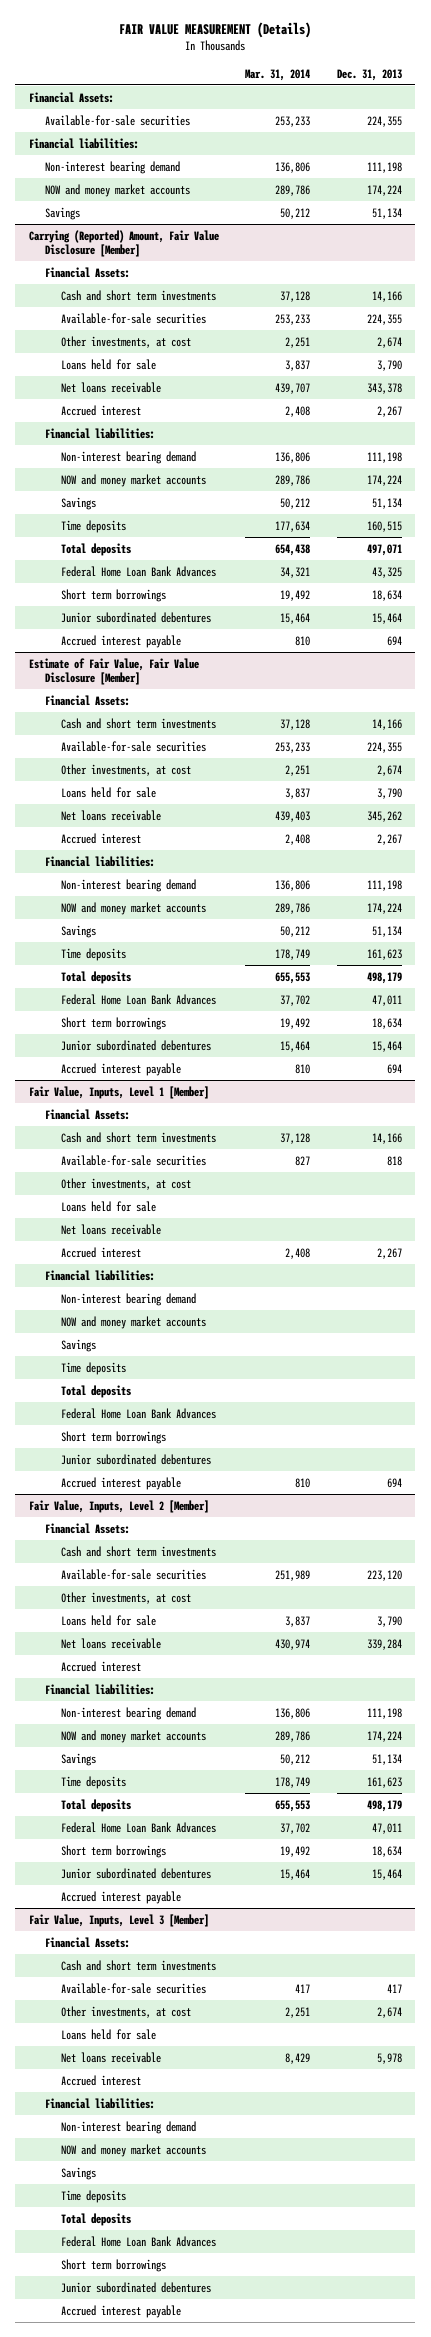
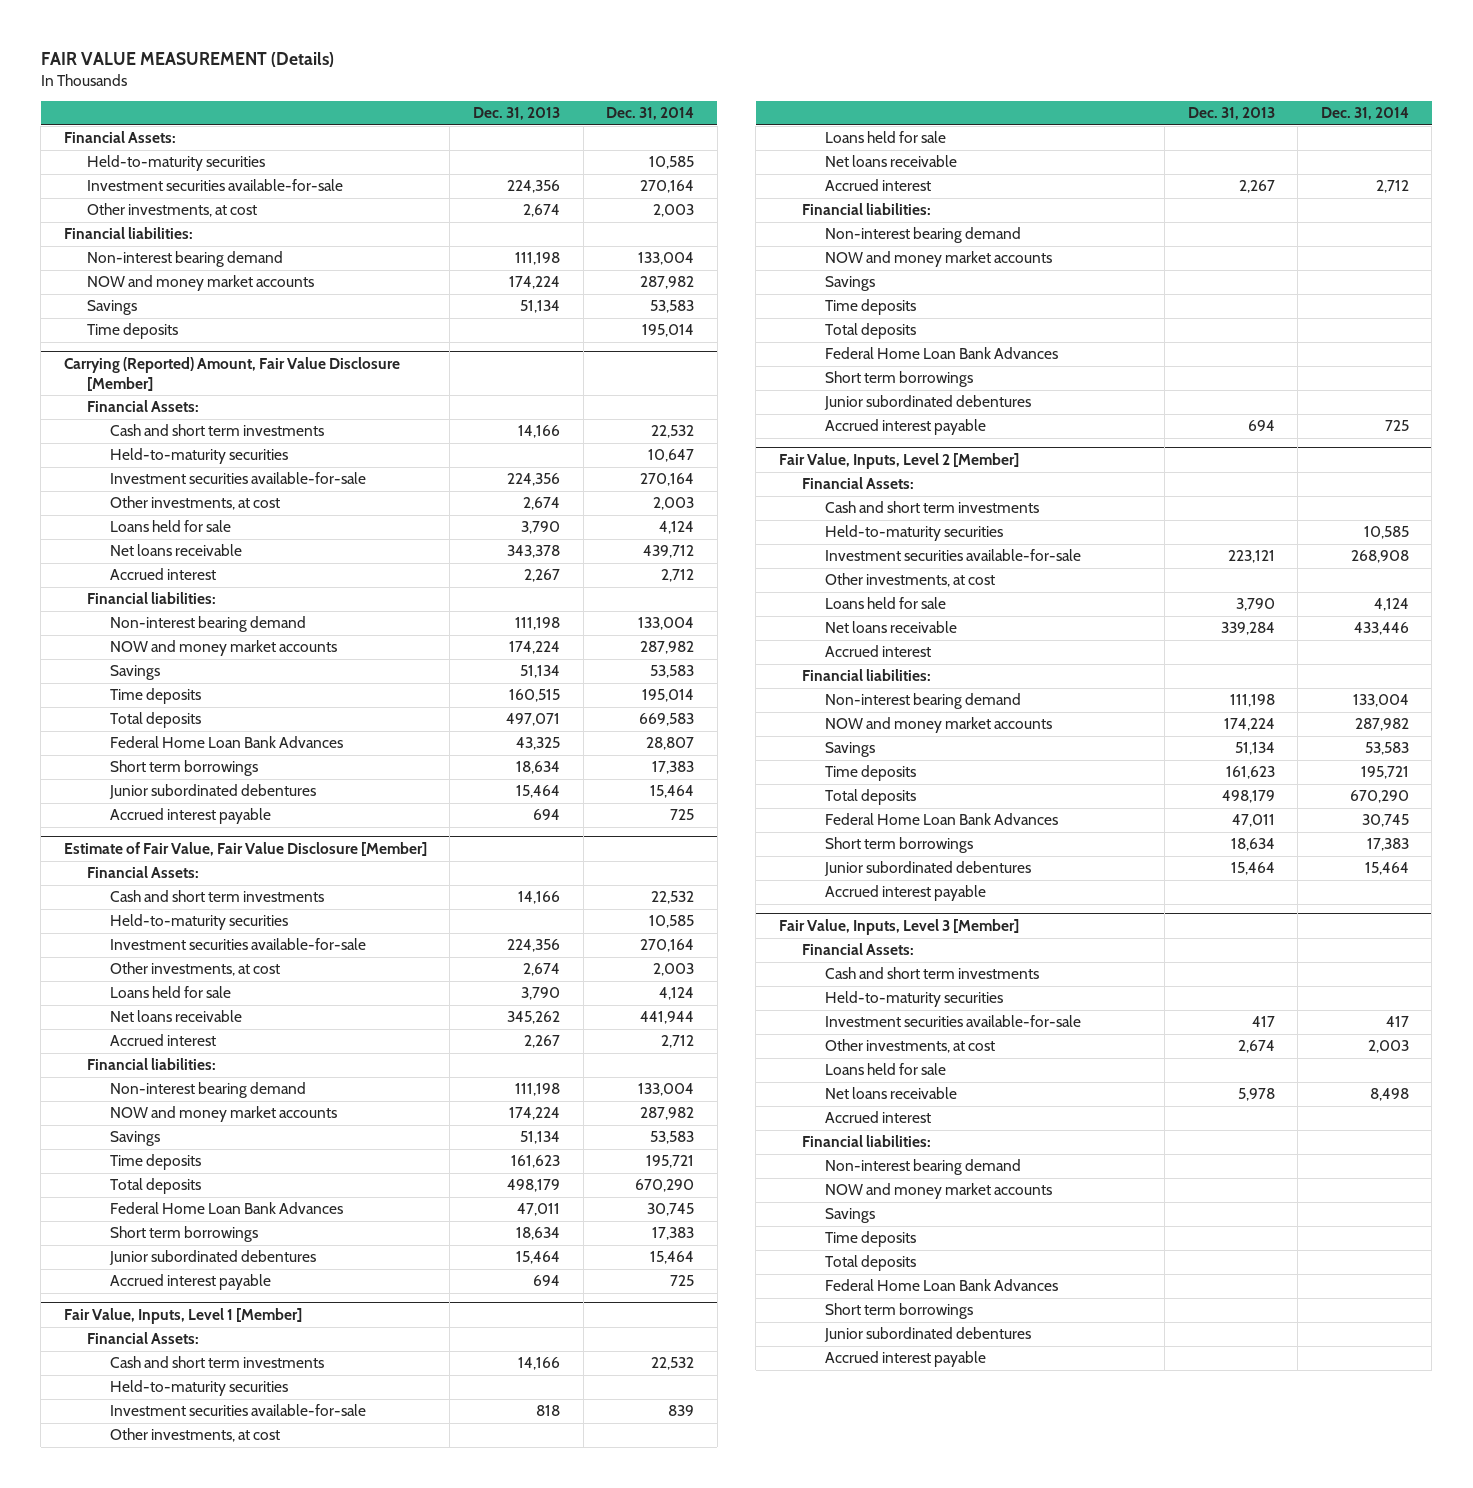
- | Mar. 31, 2014 | Dec. 31, 2013
+ | Dec. 31, 2013 | Dec. 31, 2014
- Available-for-sale securities | 253,233 | 224,355
+ Held-to-maturity securities | | 10,585
+ Investment securities available-for-sale | 224,356 | 270,164
+ Other investments, at cost | 2,674 | 2,003
+ Time deposits | | 195,014
@ Carrying (Reported) Amount, Fair Value Disclosure [Member]
- Available-for-sale securities | 253,233 | 224,355
+ Held-to-maturity securities | | 10,647
+ Investment securities available-for-sale | 224,356 | 270,164
@ Estimate of Fair Value, Fair Value Disclosure [Member]
- Available-for-sale securities | 253,233 | 224,355
+ Held-to-maturity securities | | 10,585
+ Investment securities available-for-sale | 224,356 | 270,164
@ Fair Value, Inputs, Level 1 [Member]
- Available-for-sale securities | 827 | 818
+ Held-to-maturity securities
+ Investment securities available-for-sale | 818 | 839
@ Fair Value, Inputs, Level 2 [Member]
- Available-for-sale securities | 251,989 | 223,120
+ Held-to-maturity securities | | 10,585
+ Investment securities available-for-sale | 223,121 | 268,908
@ Fair Value, Inputs, Level 3 [Member]
- Available-for-sale securities | 417 | 417
+ Held-to-maturity securities
+ Investment securities available-for-sale | 417 | 417

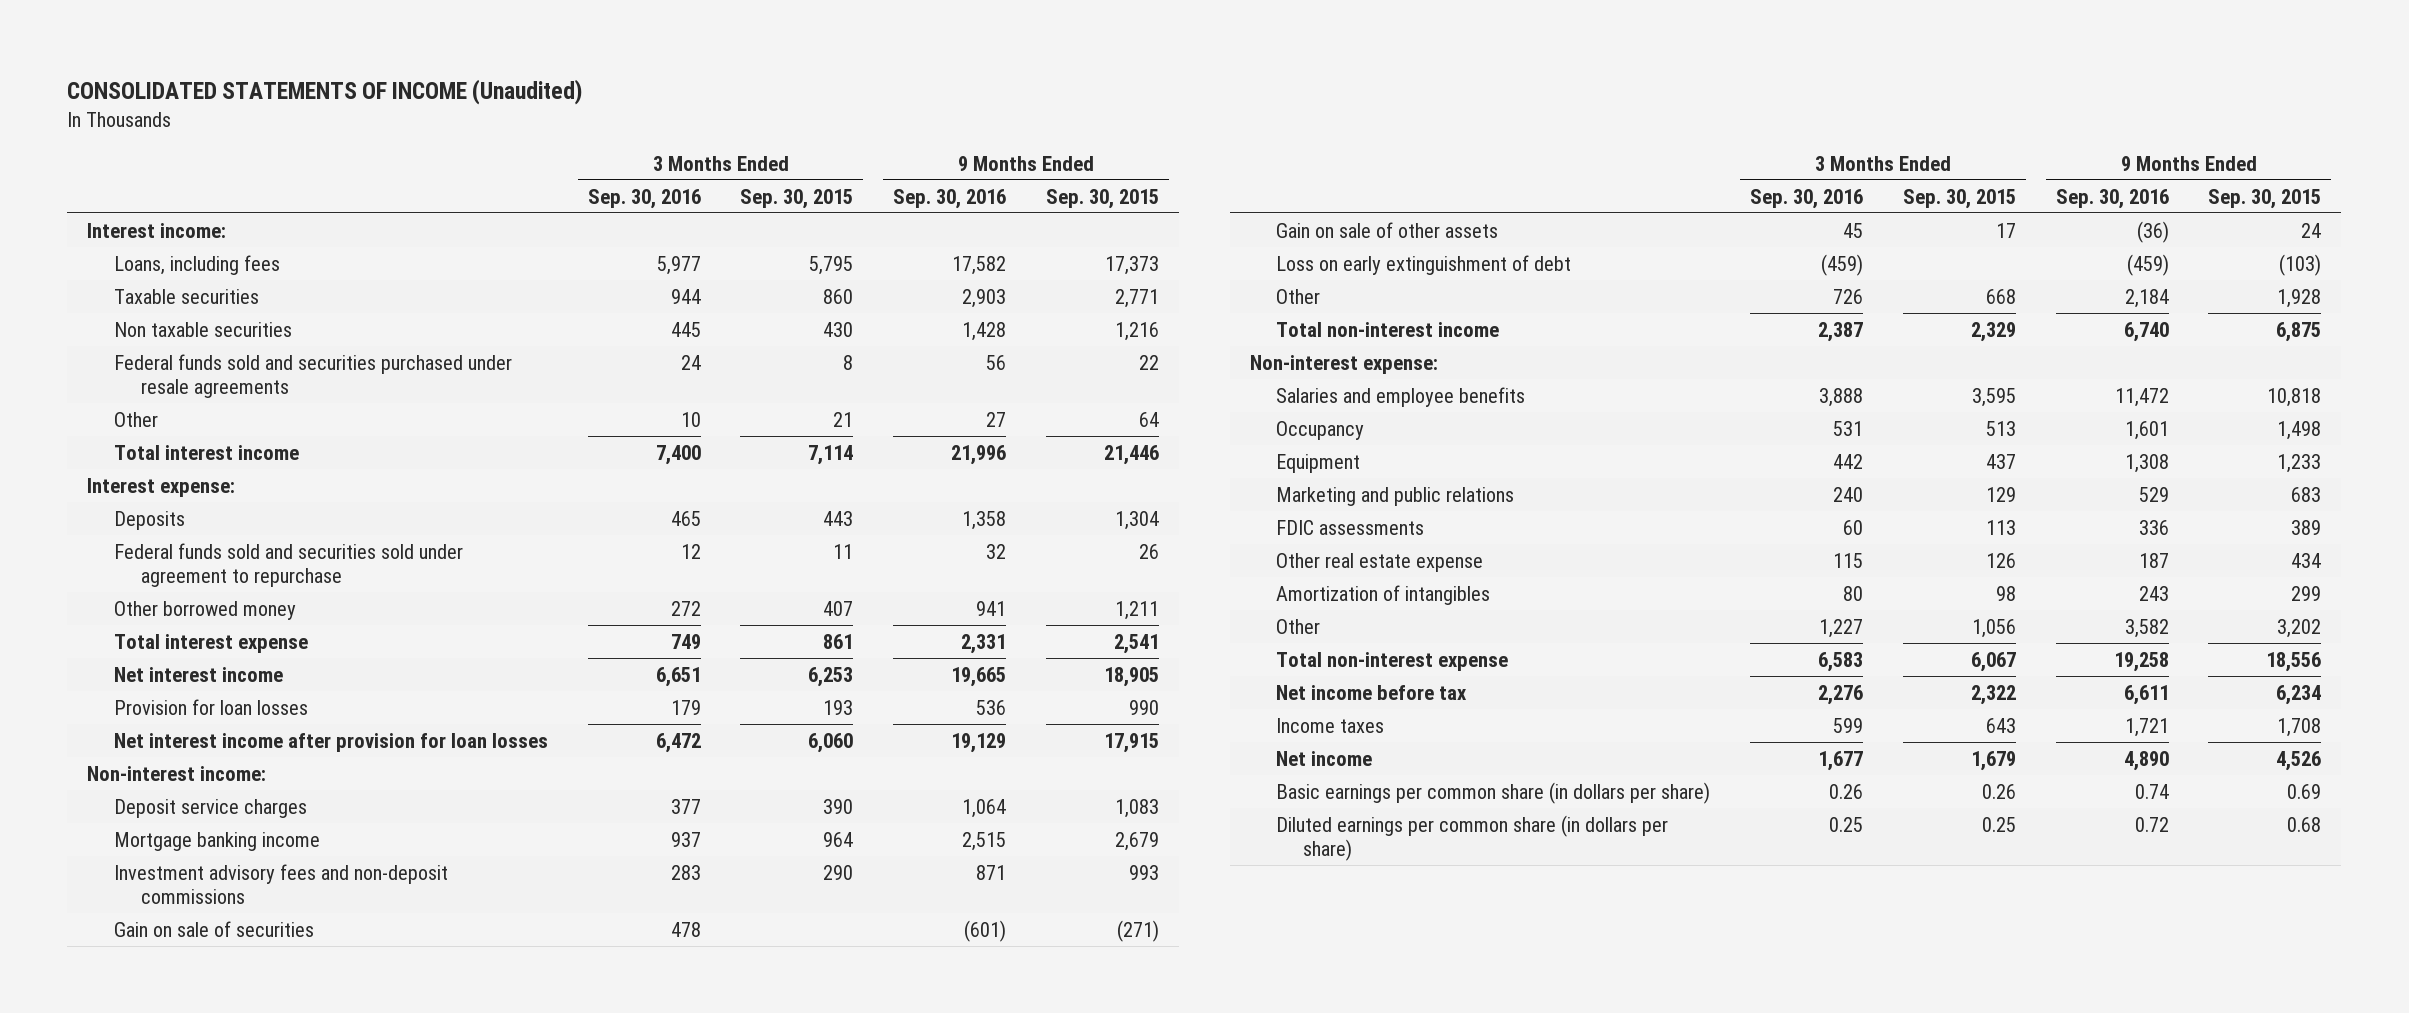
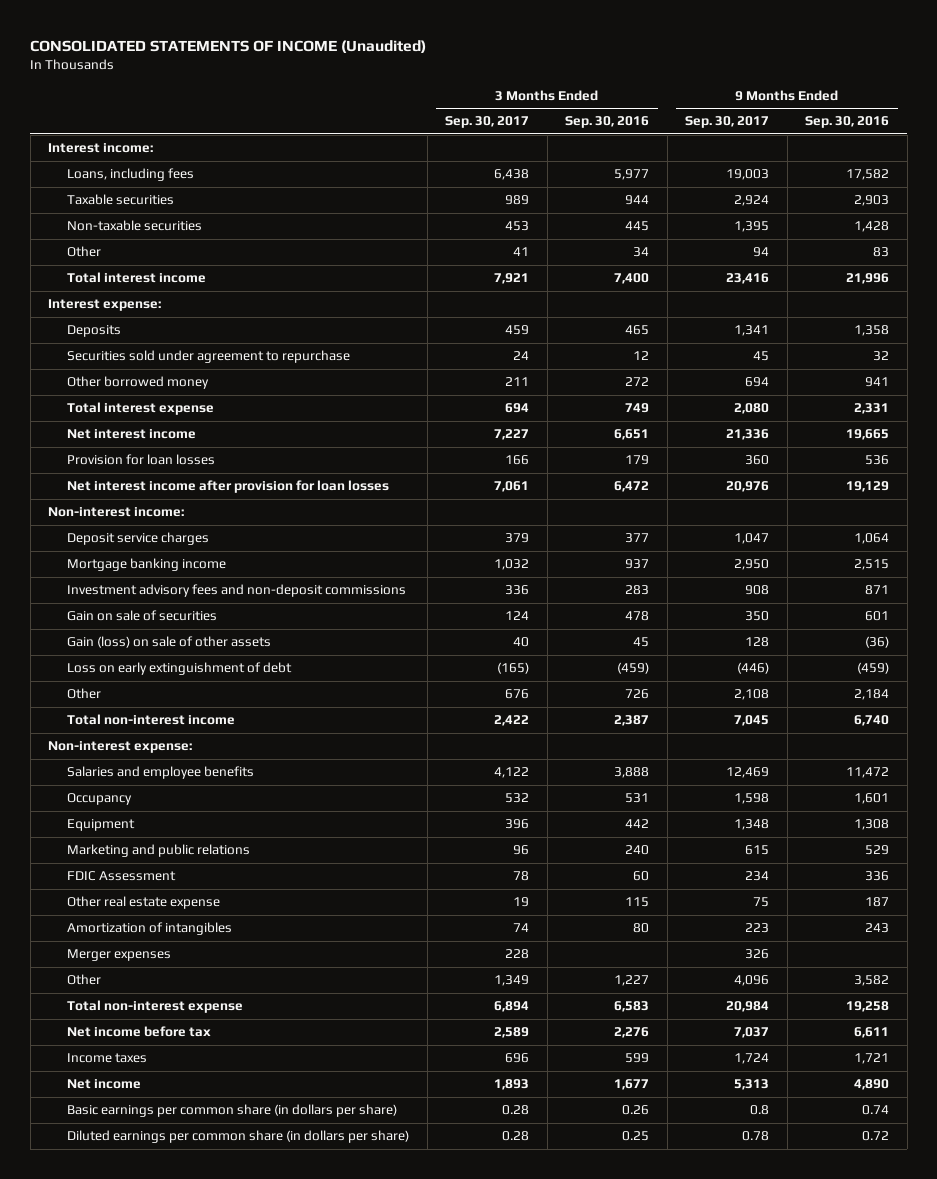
- | 3 Months Ended Sep. 30, 2016 | 3 Months Ended Sep. 30, 2015 | 9 Months Ended Sep. 30, 2016 | 9 Months Ended Sep. 30, 2015
+ | 3 Months Ended Sep. 30, 2017 | 3 Months Ended Sep. 30, 2016 | 9 Months Ended Sep. 30, 2017 | 9 Months Ended Sep. 30, 2016
- Non taxable securities | 445 | 430 | 1,428 | 1,216
- Federal funds sold and securities purchased under resale agreements | 24 | 8 | 56 | 22
- Other | 10 | 21 | 27 | 64
+ Non-taxable securities | 453 | 445 | 1,395 | 1,428
+ Other | 41 | 34 | 94 | 83
- Federal funds sold and securities sold under agreement to repurchase | 12 | 11 | 32 | 26
+ Securities sold under agreement to repurchase | 24 | 12 | 45 | 32
- Gain on sale of securities | 478 | | (601) | (271)
- Gain on sale of other assets | 45 | 17 | (36) | 24
+ Gain on sale of securities | 124 | 478 | 350 | 601
+ Gain (loss) on sale of other assets | 40 | 45 | 128 | (36)
- FDIC assessments | 60 | 113 | 336 | 389
+ FDIC Assessment | 78 | 60 | 234 | 336
+ Merger expenses | 228 | | 326 |

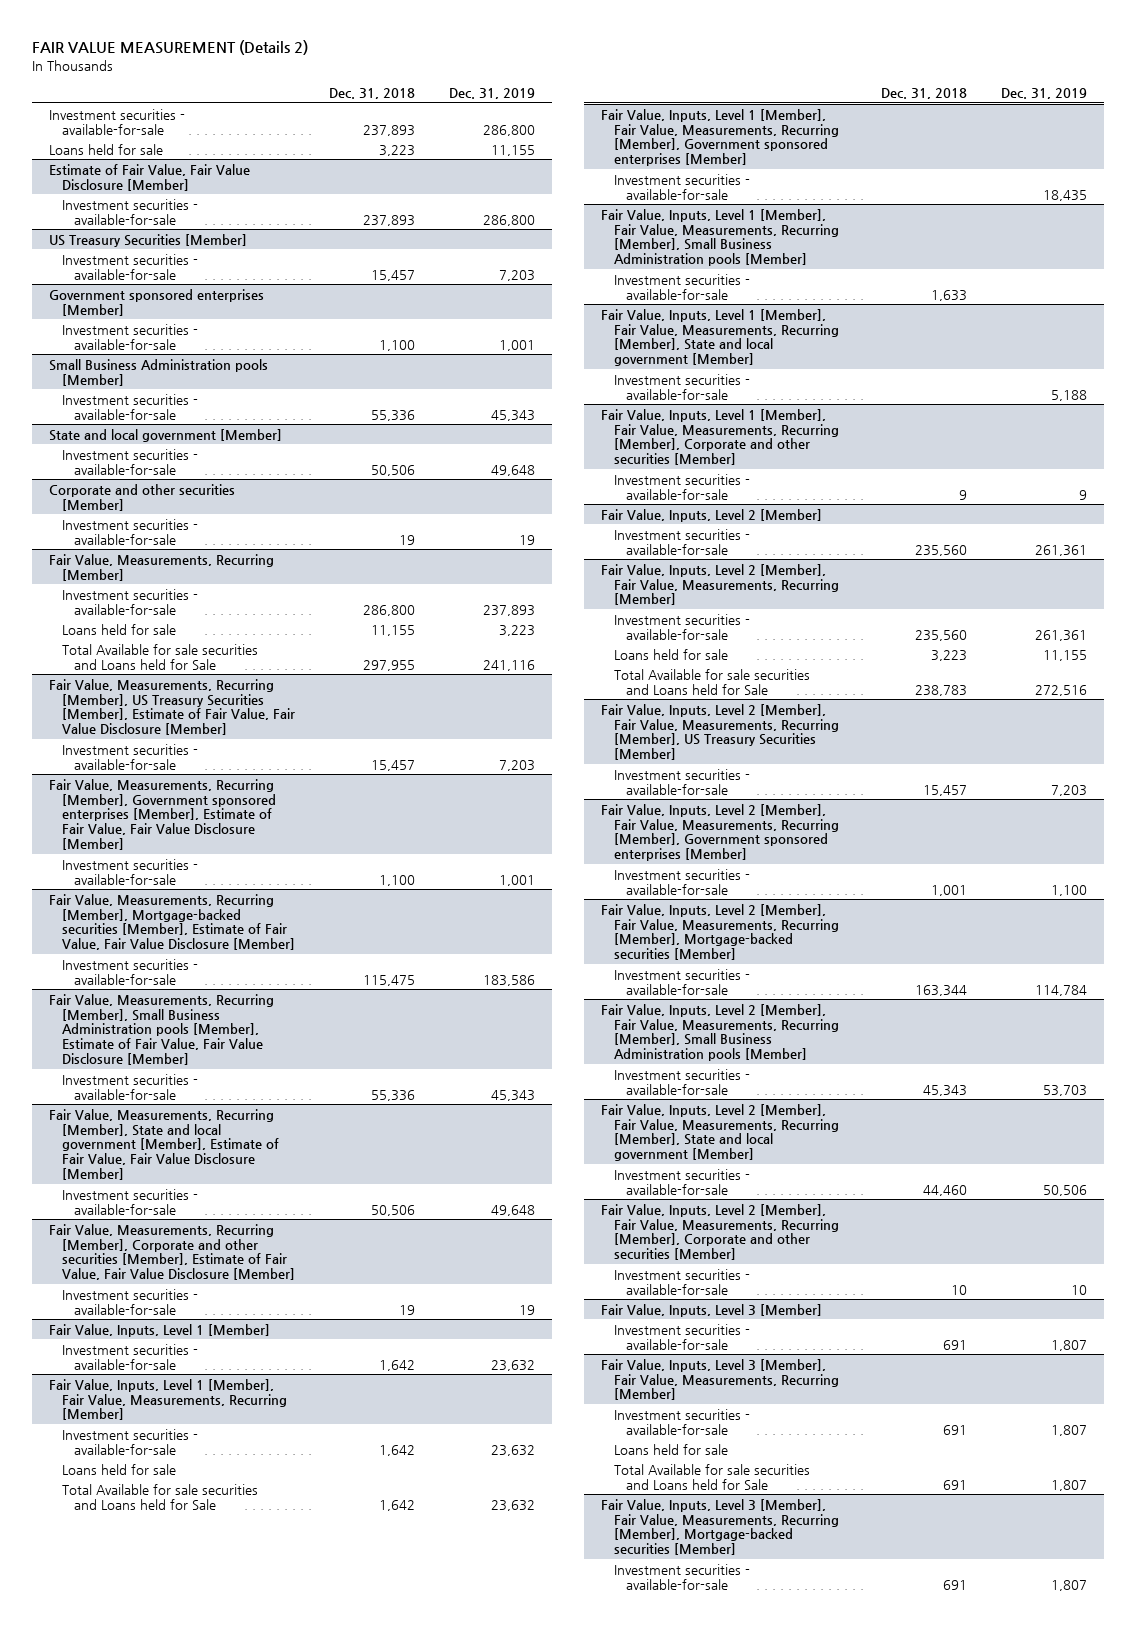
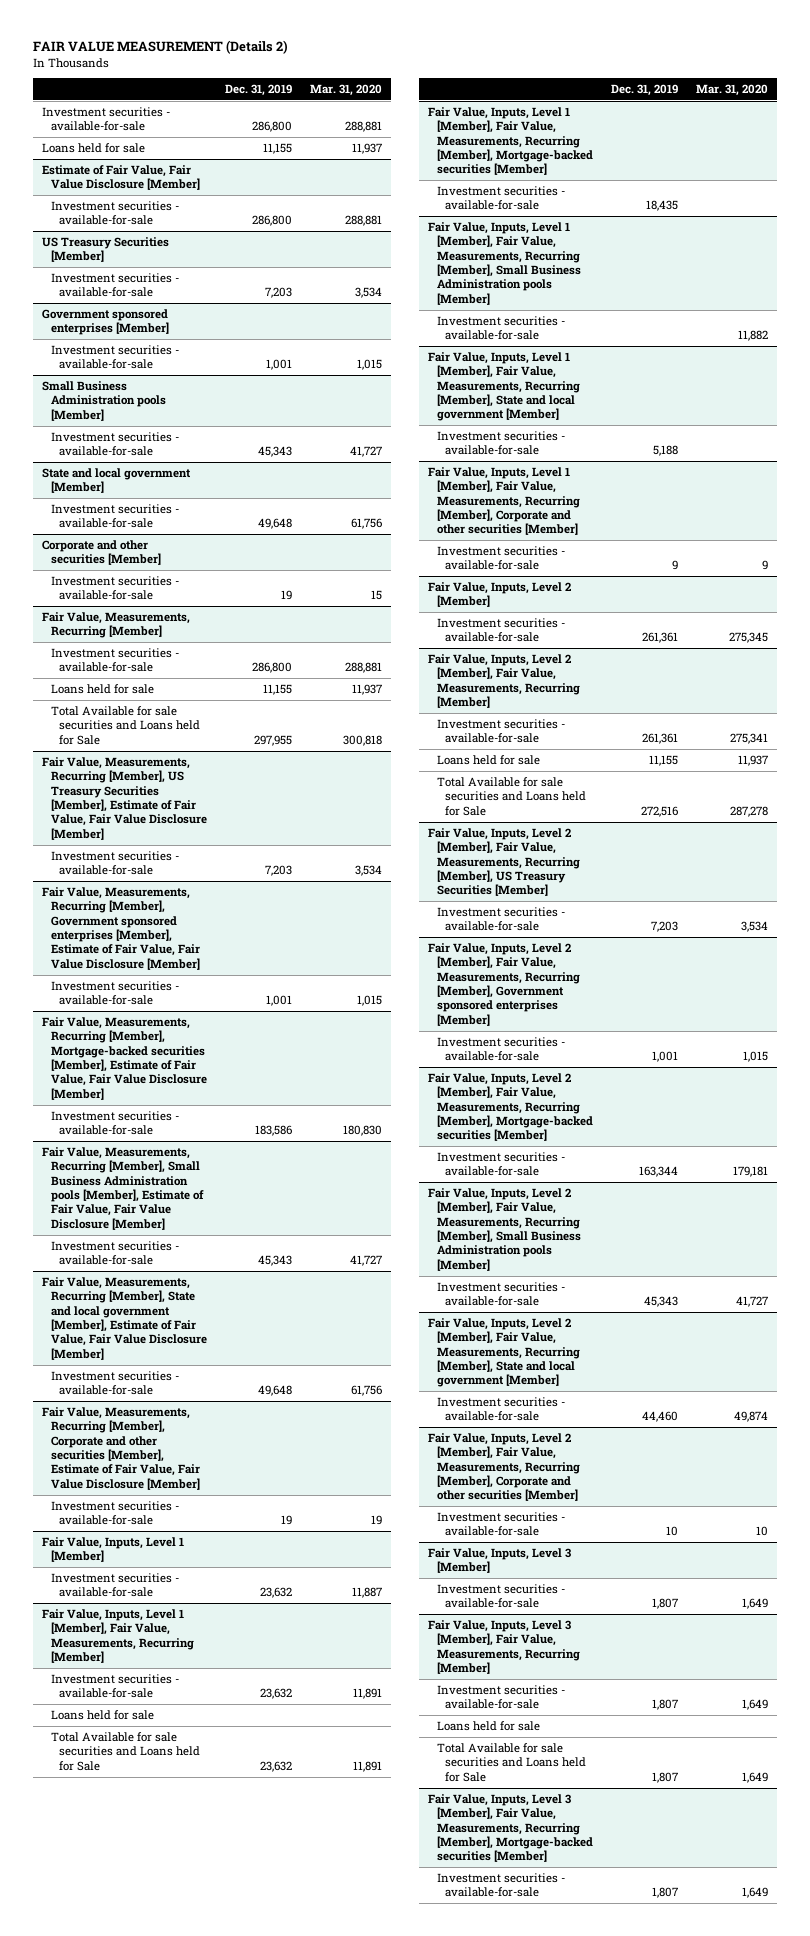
- | Dec. 31, 2018 | Dec. 31, 2019
+ | Dec. 31, 2019 | Mar. 31, 2020
@ Fair Value, Measurements, Recurring [Member]
- Investment securities - available-for-sale | 286,800 | 237,893
- Loans held for sale | 11,155 | 3,223
- Total Available for sale securities and Loans held for Sale | 297,955 | 241,116
+ Investment securities - available-for-sale | 286,800 | 288,881
+ Loans held for sale | 11,155 | 11,937
+ Total Available for sale securities and Loans held for Sale | 297,955 | 300,818
- Fair Value, Inputs, Level 1 [Member], Fair Value, Measurements, Recurring [Member], Government sponsored enterprises [Member]
+ Fair Value, Inputs, Level 1 [Member], Fair Value, Measurements, Recurring [Member], Mortgage-backed securities [Member]
@ Fair Value, Inputs, Level 2 [Member], Fair Value, Measurements, Recurring [Member], Government sponsored enterprises [Member]
- Investment securities - available-for-sale | 1,001 | 1,100
+ Investment securities - available-for-sale | 1,001 | 1,015
@ Fair Value, Inputs, Level 2 [Member], Fair Value, Measurements, Recurring [Member], Mortgage-backed securities [Member]
- Investment securities - available-for-sale | 163,344 | 114,784
+ Investment securities - available-for-sale | 163,344 | 179,181
@ Fair Value, Inputs, Level 2 [Member], Fair Value, Measurements, Recurring [Member], Small Business Administration pools [Member]
- Investment securities - available-for-sale | 45,343 | 53,703
+ Investment securities - available-for-sale | 45,343 | 41,727
@ Fair Value, Inputs, Level 2 [Member], Fair Value, Measurements, Recurring [Member], State and local government [Member]
- Investment securities - available-for-sale | 44,460 | 50,506
+ Investment securities - available-for-sale | 44,460 | 49,874

